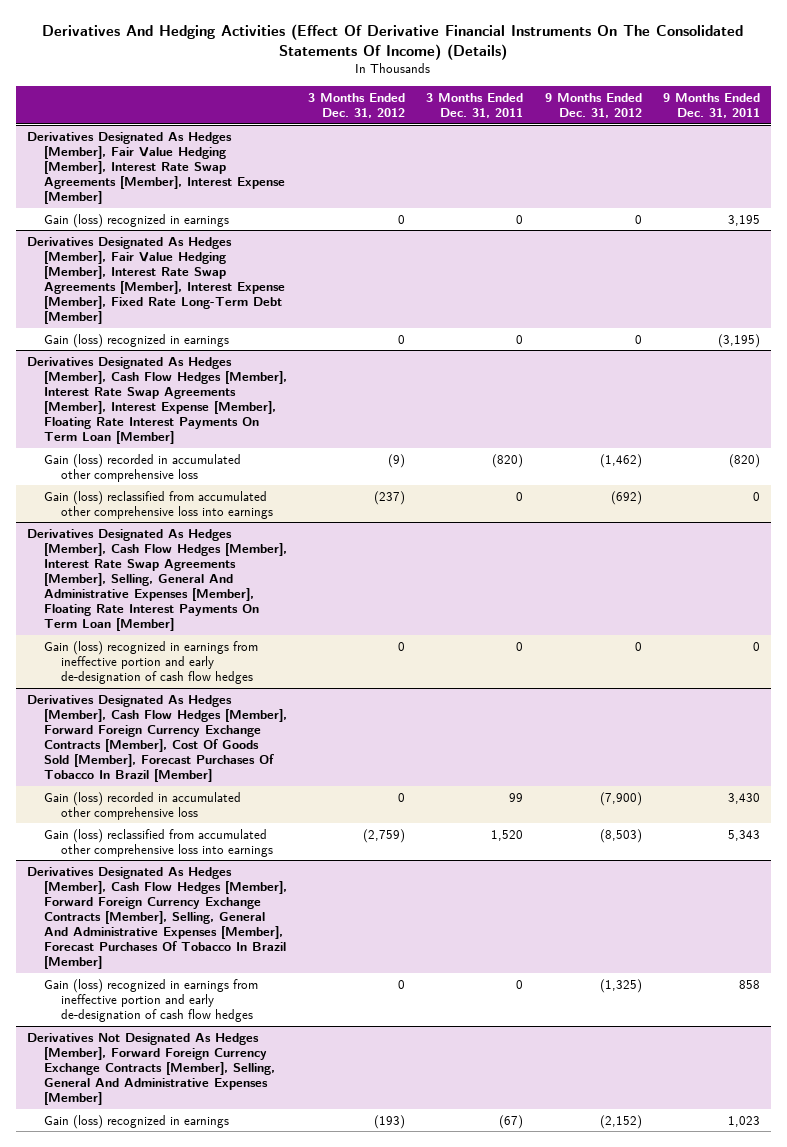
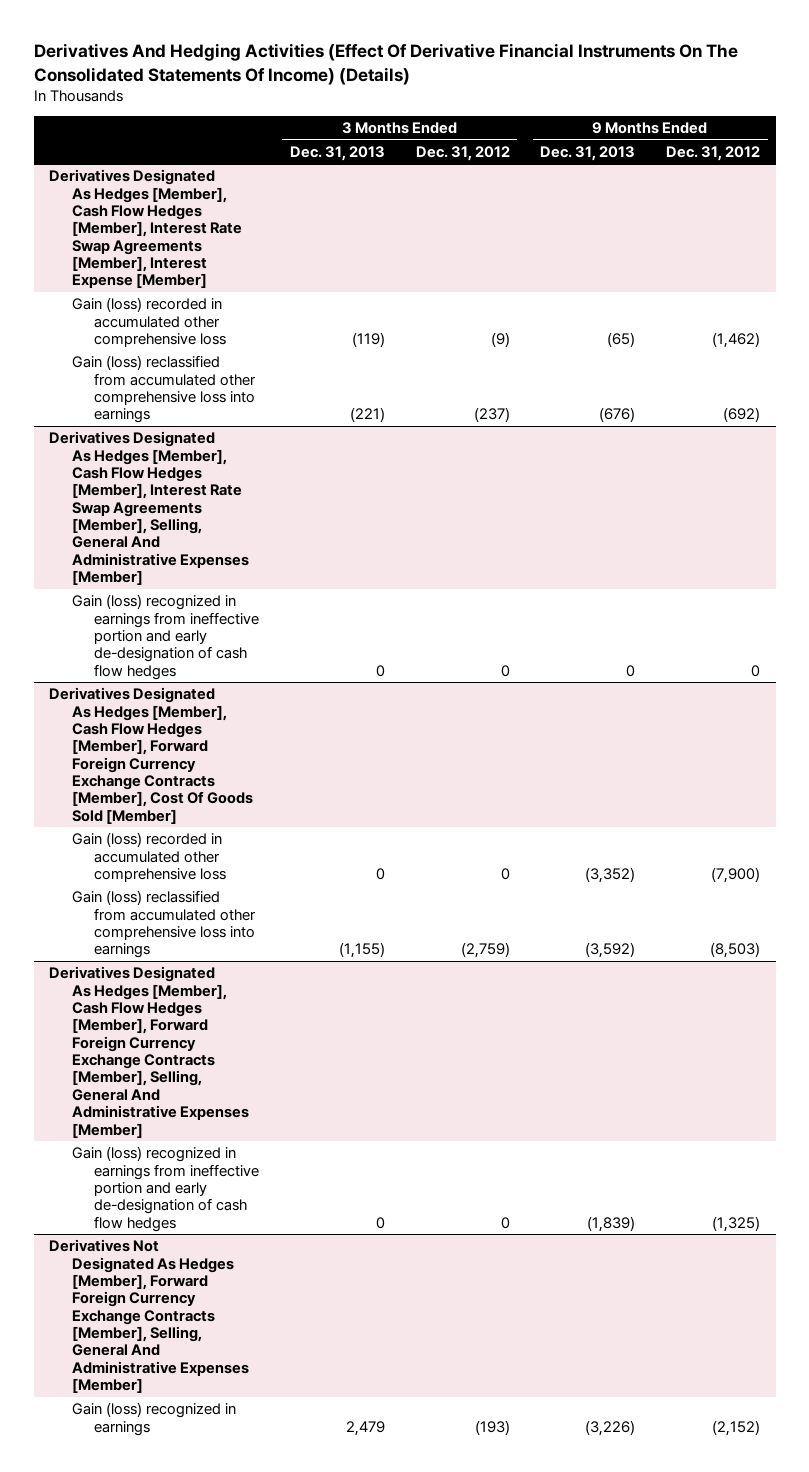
- | 3 Months Ended Dec. 31, 2012 | 3 Months Ended Dec. 31, 2011 | 9 Months Ended Dec. 31, 2012 | 9 Months Ended Dec. 31, 2011
+ | 3 Months Ended Dec. 31, 2013 | 3 Months Ended Dec. 31, 2012 | 9 Months Ended Dec. 31, 2013 | 9 Months Ended Dec. 31, 2012
- Derivatives Designated As Hedges [Member], Fair Value Hedging [Member], Interest Rate Swap Agreements [Member], Interest Expense [Member]
- Gain (loss) recognized in earnings | 0 | 0 | 0 | 3,195
- Derivatives Designated As Hedges [Member], Fair Value Hedging [Member], Interest Rate Swap Agreements [Member], Interest Expense [Member], Fixed Rate Long-Term Debt [Member]
- Gain (loss) recognized in earnings | 0 | 0 | 0 | (3,195)
- Derivatives Designated As Hedges [Member], Cash Flow Hedges [Member], Interest Rate Swap Agreements [Member], Interest Expense [Member], Floating Rate Interest Payments On Term Loan [Member]
+ Derivatives Designated As Hedges [Member], Cash Flow Hedges [Member], Interest Rate Swap Agreements [Member], Interest Expense [Member]
- Derivatives Designated As Hedges [Member], Cash Flow Hedges [Member], Interest Rate Swap Agreements [Member], Selling, General And Administrative Expenses [Member], Floating Rate Interest Payments On Term Loan [Member]
+ Derivatives Designated As Hedges [Member], Cash Flow Hedges [Member], Interest Rate Swap Agreements [Member], Selling, General And Administrative Expenses [Member]
- Derivatives Designated As Hedges [Member], Cash Flow Hedges [Member], Forward Foreign Currency Exchange Contracts [Member], Cost Of Goods Sold [Member], Forecast Purchases Of Tobacco In Brazil [Member]
+ Derivatives Designated As Hedges [Member], Cash Flow Hedges [Member], Forward Foreign Currency Exchange Contracts [Member], Cost Of Goods Sold [Member]
- Derivatives Designated As Hedges [Member], Cash Flow Hedges [Member], Forward Foreign Currency Exchange Contracts [Member], Selling, General And Administrative Expenses [Member], Forecast Purchases Of Tobacco In Brazil [Member]
+ Derivatives Designated As Hedges [Member], Cash Flow Hedges [Member], Forward Foreign Currency Exchange Contracts [Member], Selling, General And Administrative Expenses [Member]

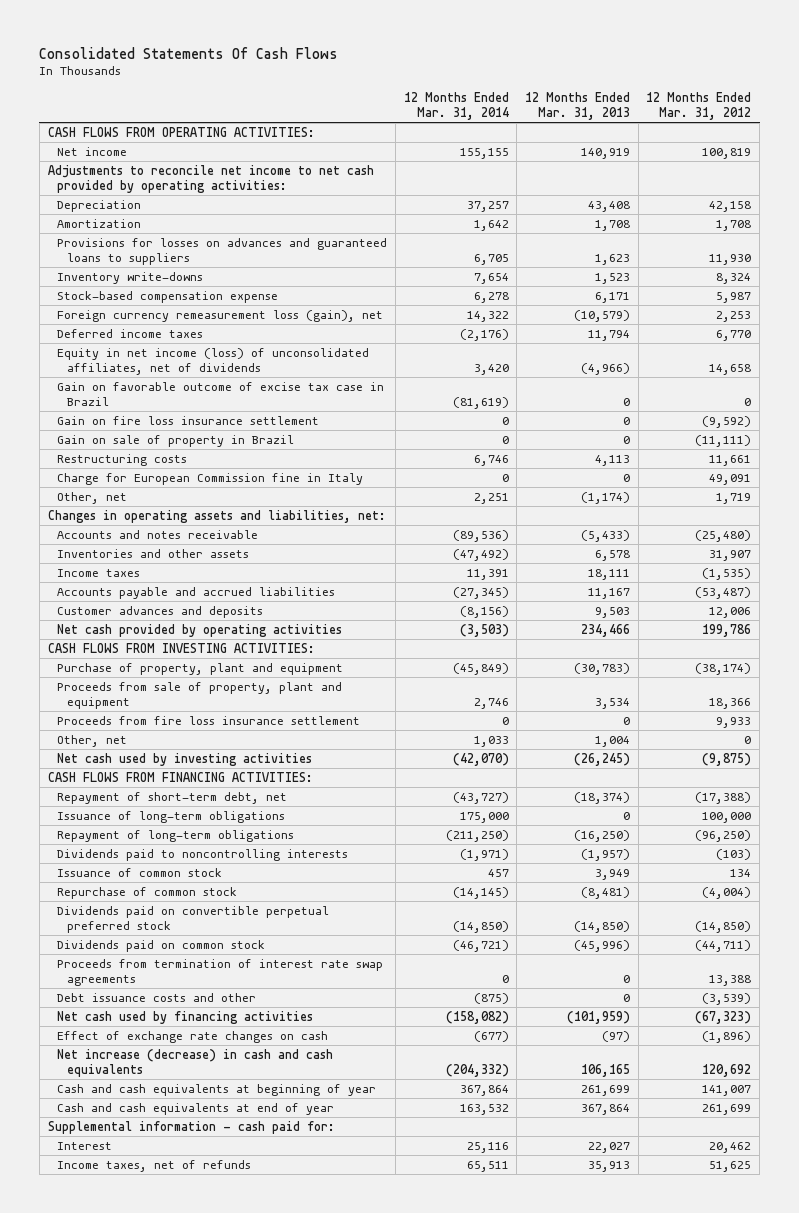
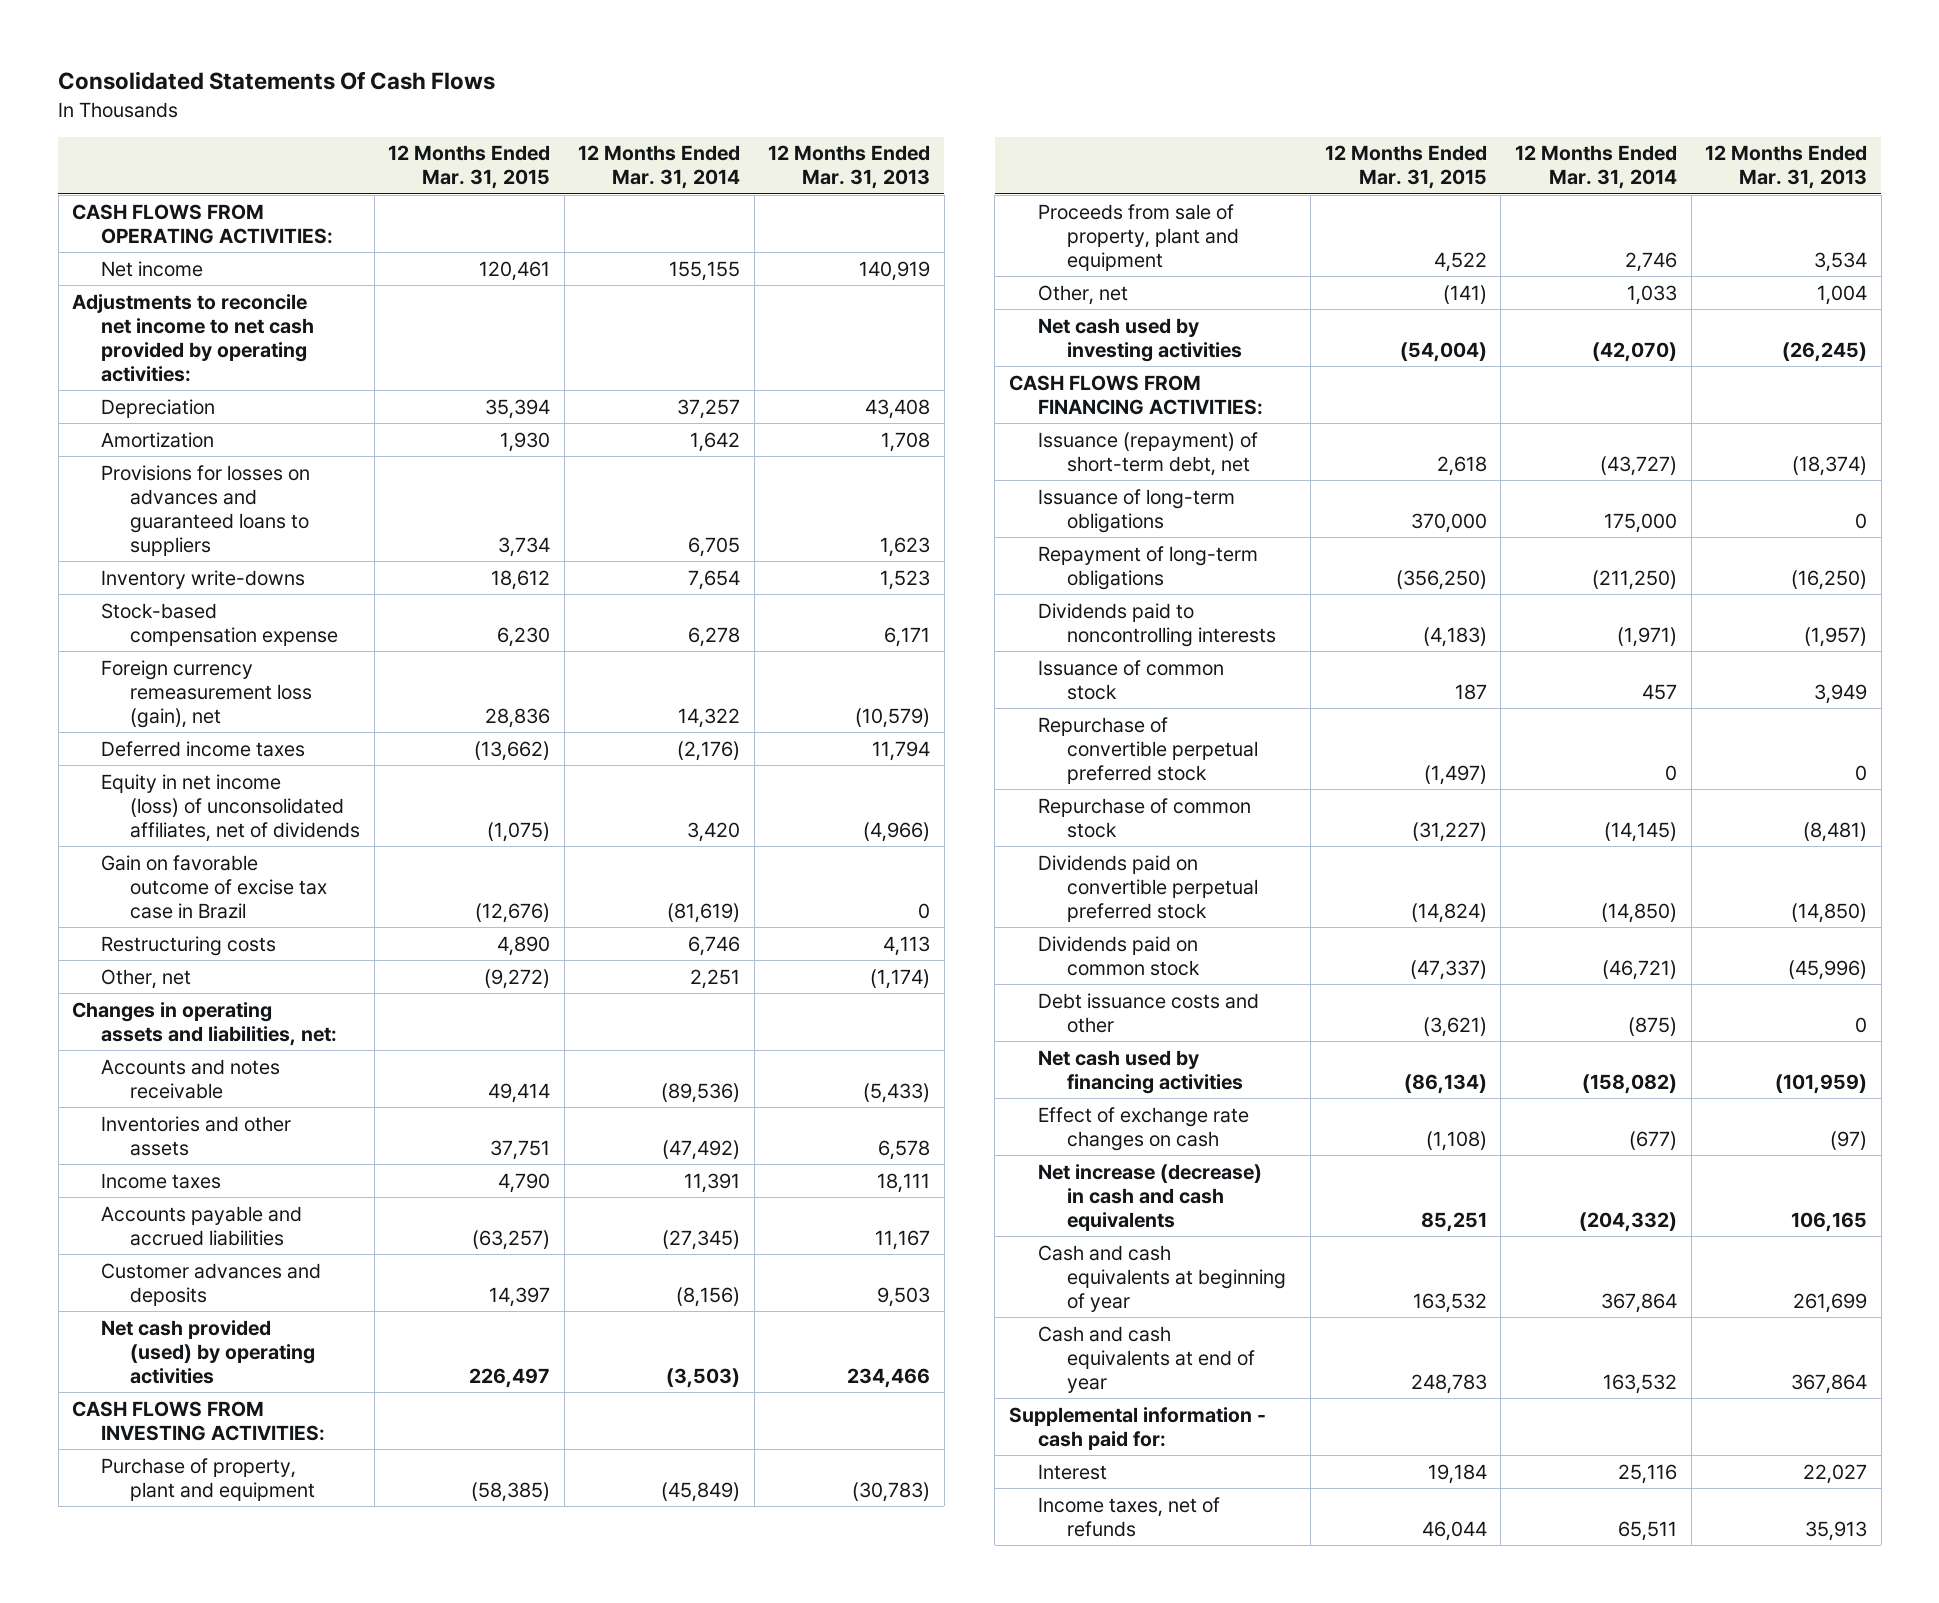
- | 12 Months Ended Mar. 31, 2014 | 12 Months Ended Mar. 31, 2013 | 12 Months Ended Mar. 31, 2012
+ | 12 Months Ended Mar. 31, 2015 | 12 Months Ended Mar. 31, 2014 | 12 Months Ended Mar. 31, 2013
- Gain on fire loss insurance settlement | 0 | 0 | (9,592)
- Gain on sale of property in Brazil | 0 | 0 | (11,111)
- Charge for European Commission fine in Italy | 0 | 0 | 49,091
- Net cash provided by operating activities | (3,503) | 234,466 | 199,786
+ Net cash provided (used) by operating activities | 226,497 | (3,503) | 234,466
- Proceeds from fire loss insurance settlement | 0 | 0 | 9,933
- Repayment of short-term debt, net | (43,727) | (18,374) | (17,388)
+ Issuance (repayment) of short-term debt, net | 2,618 | (43,727) | (18,374)
+ Repurchase of convertible perpetual preferred stock | (1,497) | 0 | 0
- Proceeds from termination of interest rate swap agreements | 0 | 0 | 13,388

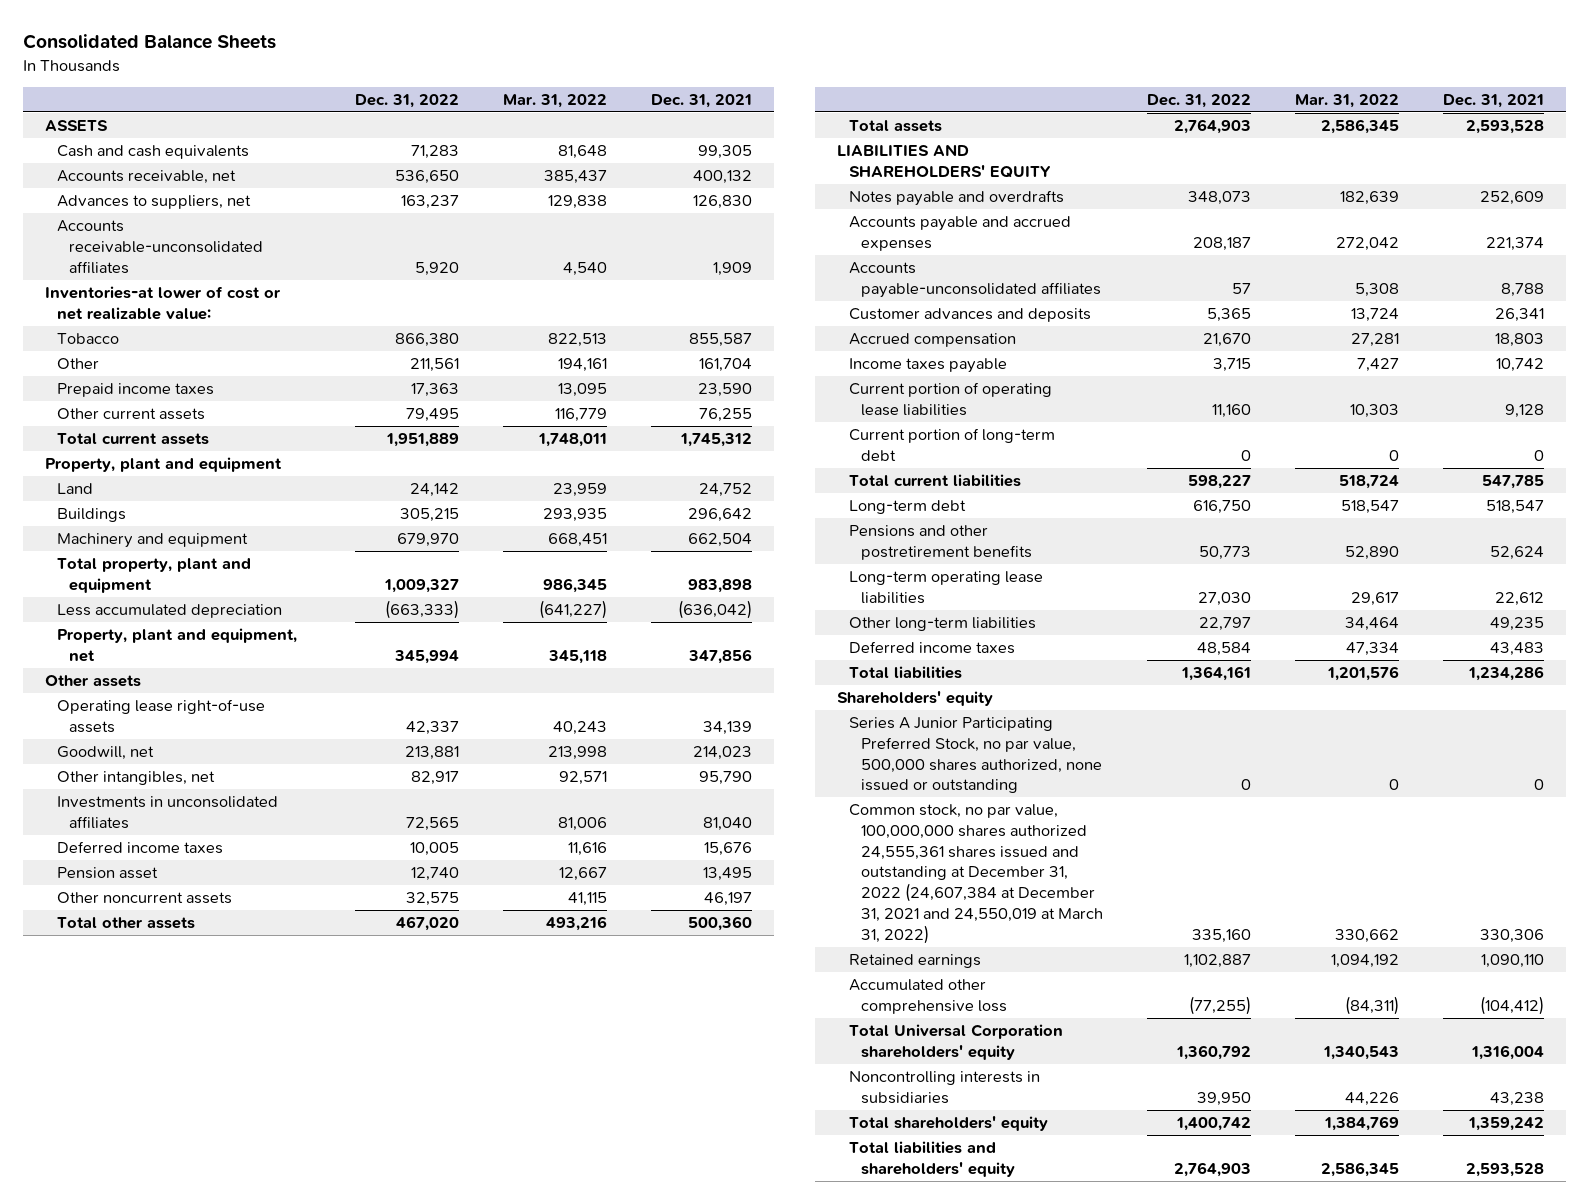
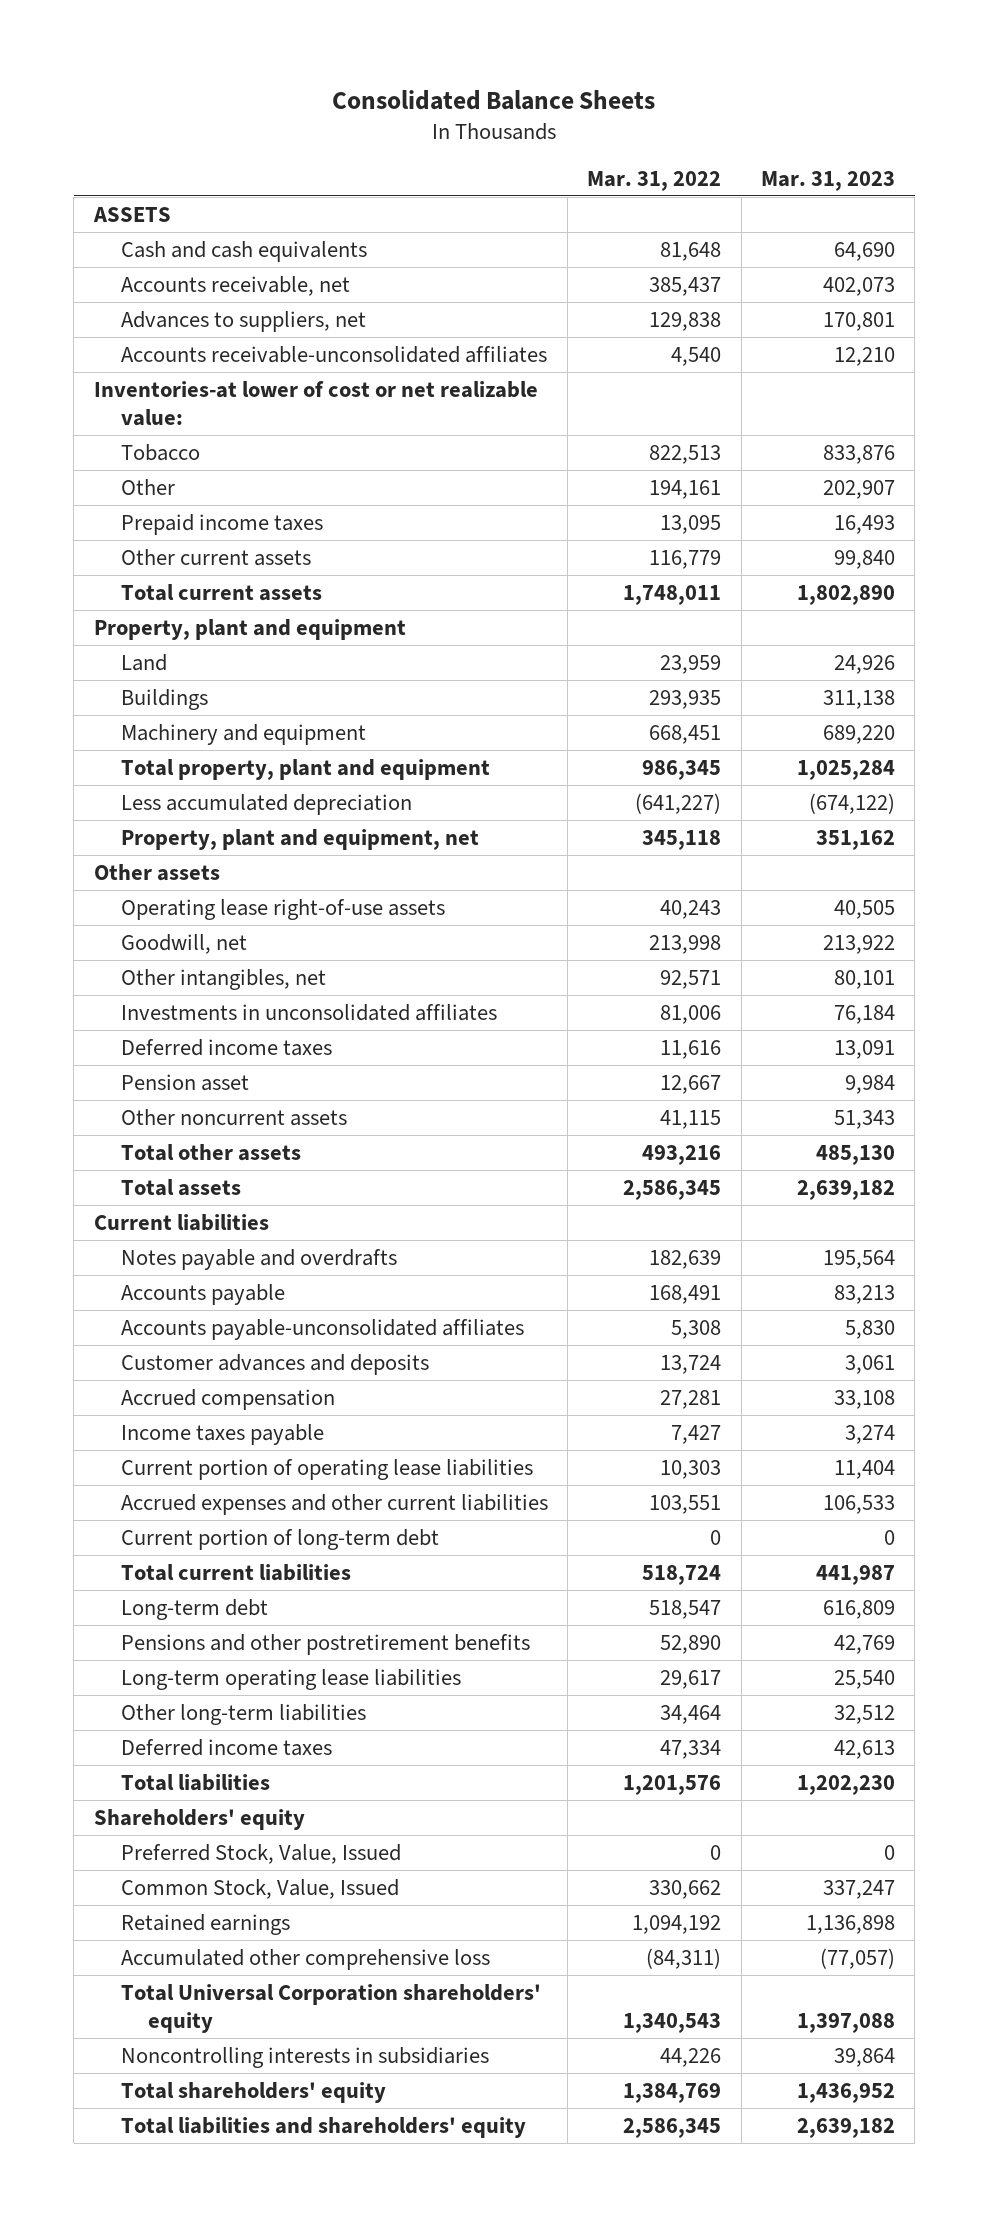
- | Dec. 31, 2022 | Mar. 31, 2022 | Dec. 31, 2021
+ | Mar. 31, 2022 | Mar. 31, 2023
- LIABILITIES AND SHAREHOLDERS' EQUITY
+ Current liabilities
- Accounts payable and accrued expenses | 208,187 | 272,042 | 221,374
+ Accounts payable | 168,491 | 83,213
+ Accrued expenses and other current liabilities | 103,551 | 106,533
- Series A Junior Participating Preferred Stock, no par value, 500,000 shares authorized, none issued or outstanding | 0 | 0 | 0
- Common stock, no par value, 100,000,000 shares authorized 24,555,361 shares issued and outstanding at December 31, 2022 (24,607,384 at December 31, 2021 and 24,550,019 at March 31, 2022) | 335,160 | 330,662 | 330,306
+ Preferred Stock, Value, Issued | 0 | 0
+ Common Stock, Value, Issued | 330,662 | 337,247

